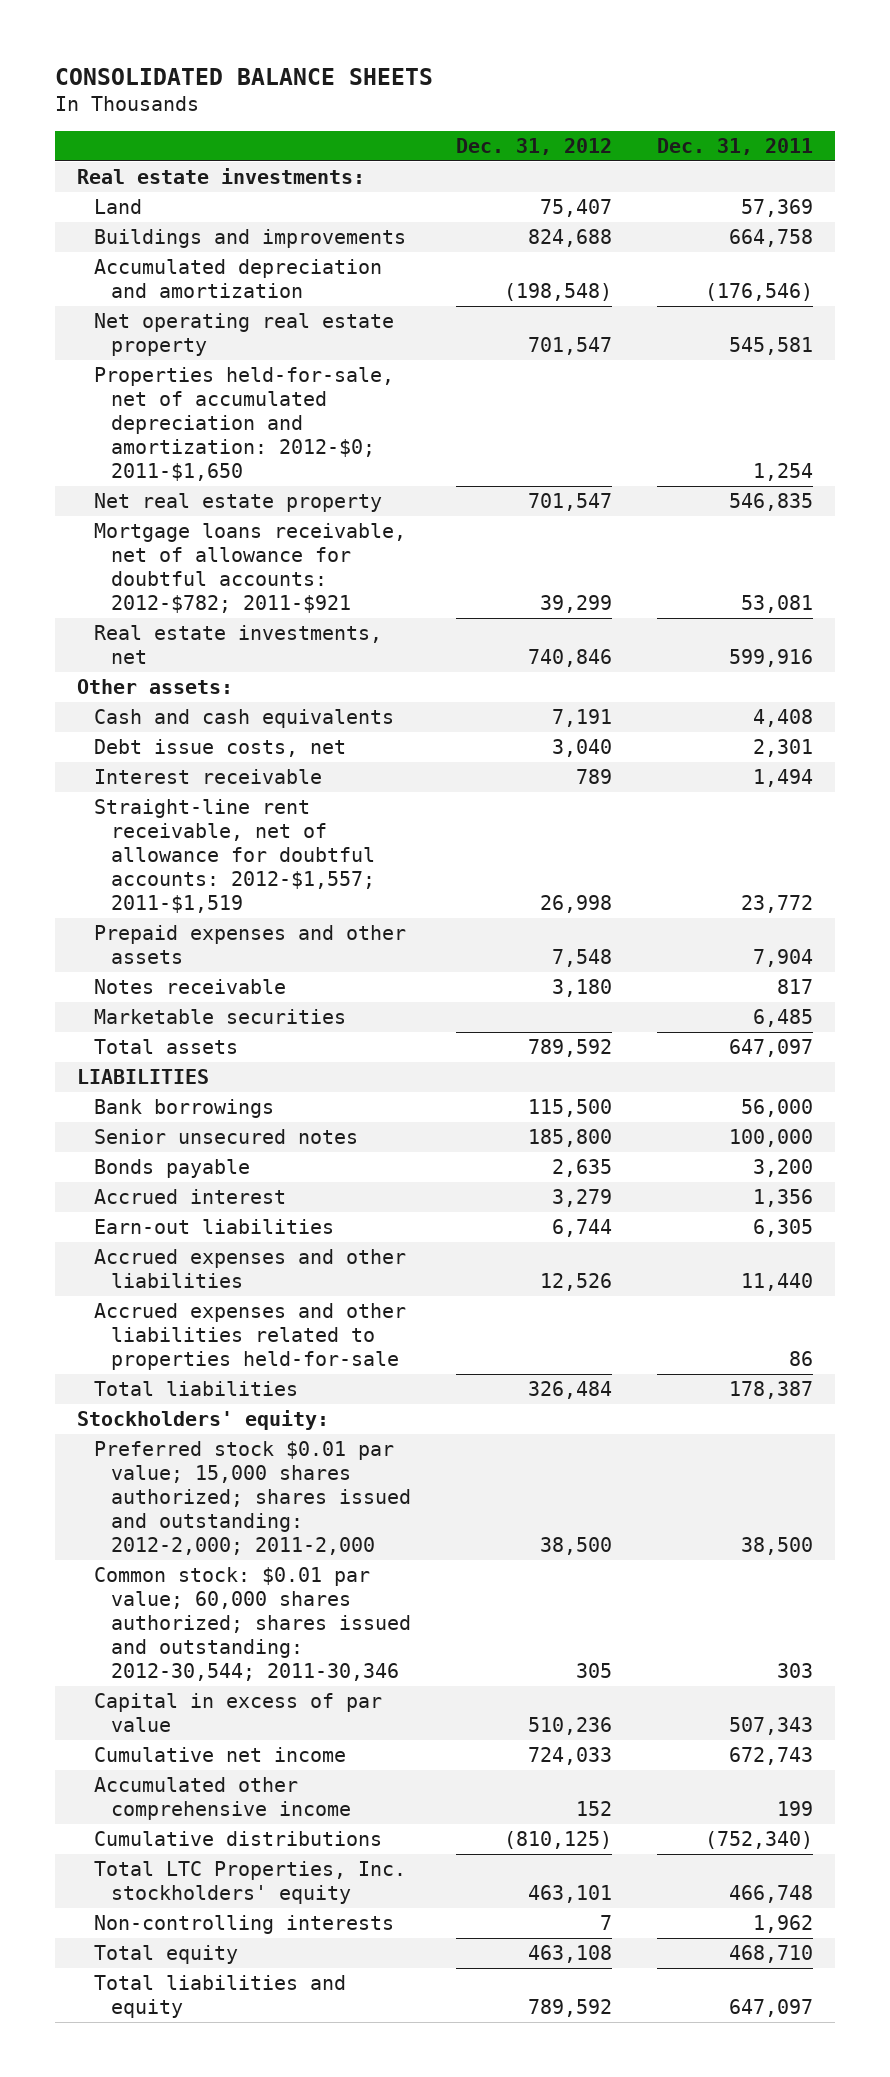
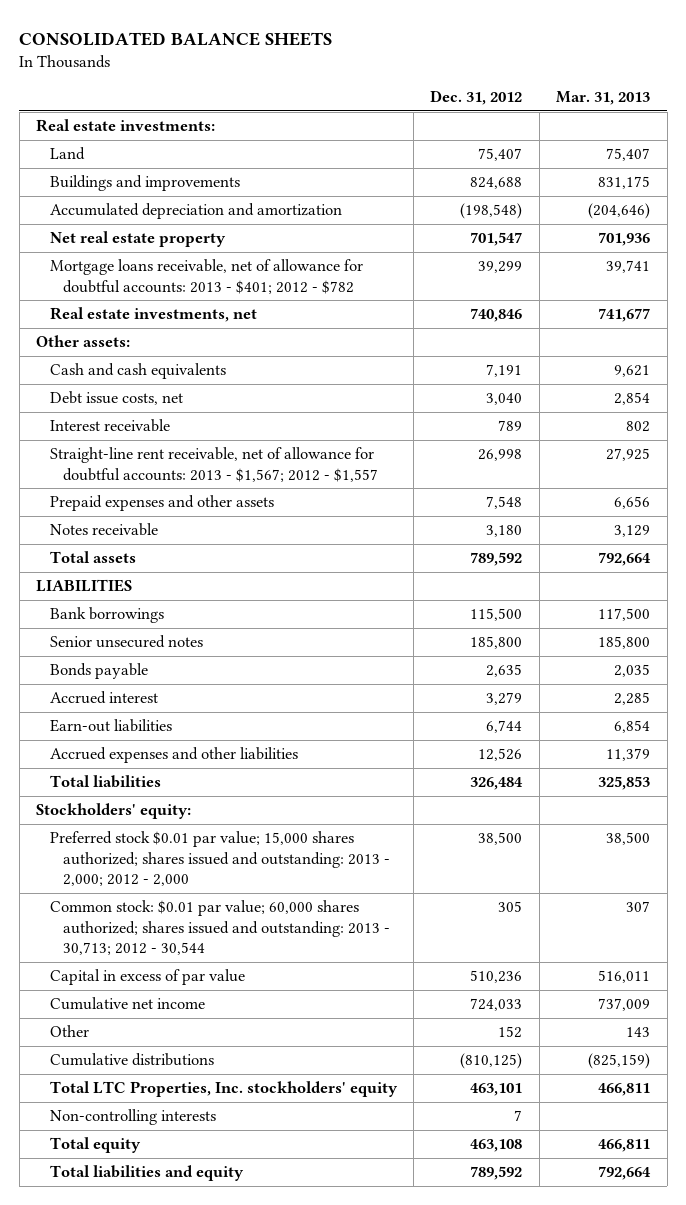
- | Dec. 31, 2012 | Dec. 31, 2011
+ | Dec. 31, 2012 | Mar. 31, 2013
- Net operating real estate property | 701,547 | 545,581
- Properties held-for-sale, net of accumulated depreciation and amortization: 2012-$0; 2011-$1,650 | | 1,254
- Mortgage loans receivable, net of allowance for doubtful accounts: 2012-$782; 2011-$921 | 39,299 | 53,081
+ Mortgage loans receivable, net of allowance for doubtful accounts: 2013 - $401; 2012 - $782 | 39,299 | 39,741
- Straight-line rent receivable, net of allowance for doubtful accounts: 2012-$1,557; 2011-$1,519 | 26,998 | 23,772
+ Straight-line rent receivable, net of allowance for doubtful accounts: 2013 - $1,567; 2012 - $1,557 | 26,998 | 27,925
- Marketable securities | | 6,485
- Accrued expenses and other liabilities related to properties held-for-sale | | 86
- Preferred stock $0.01 par value; 15,000 shares authorized; shares issued and outstanding: 2012-2,000; 2011-2,000 | 38,500 | 38,500
- Common stock: $0.01 par value; 60,000 shares authorized; shares issued and outstanding: 2012-30,544; 2011-30,346 | 305 | 303
+ Preferred stock $0.01 par value; 15,000 shares authorized; shares issued and outstanding: 2013 - 2,000; 2012 - 2,000 | 38,500 | 38,500
+ Common stock: $0.01 par value; 60,000 shares authorized; shares issued and outstanding: 2013 - 30,713; 2012 - 30,544 | 305 | 307
- Accumulated other comprehensive income | 152 | 199
+ Other | 152 | 143

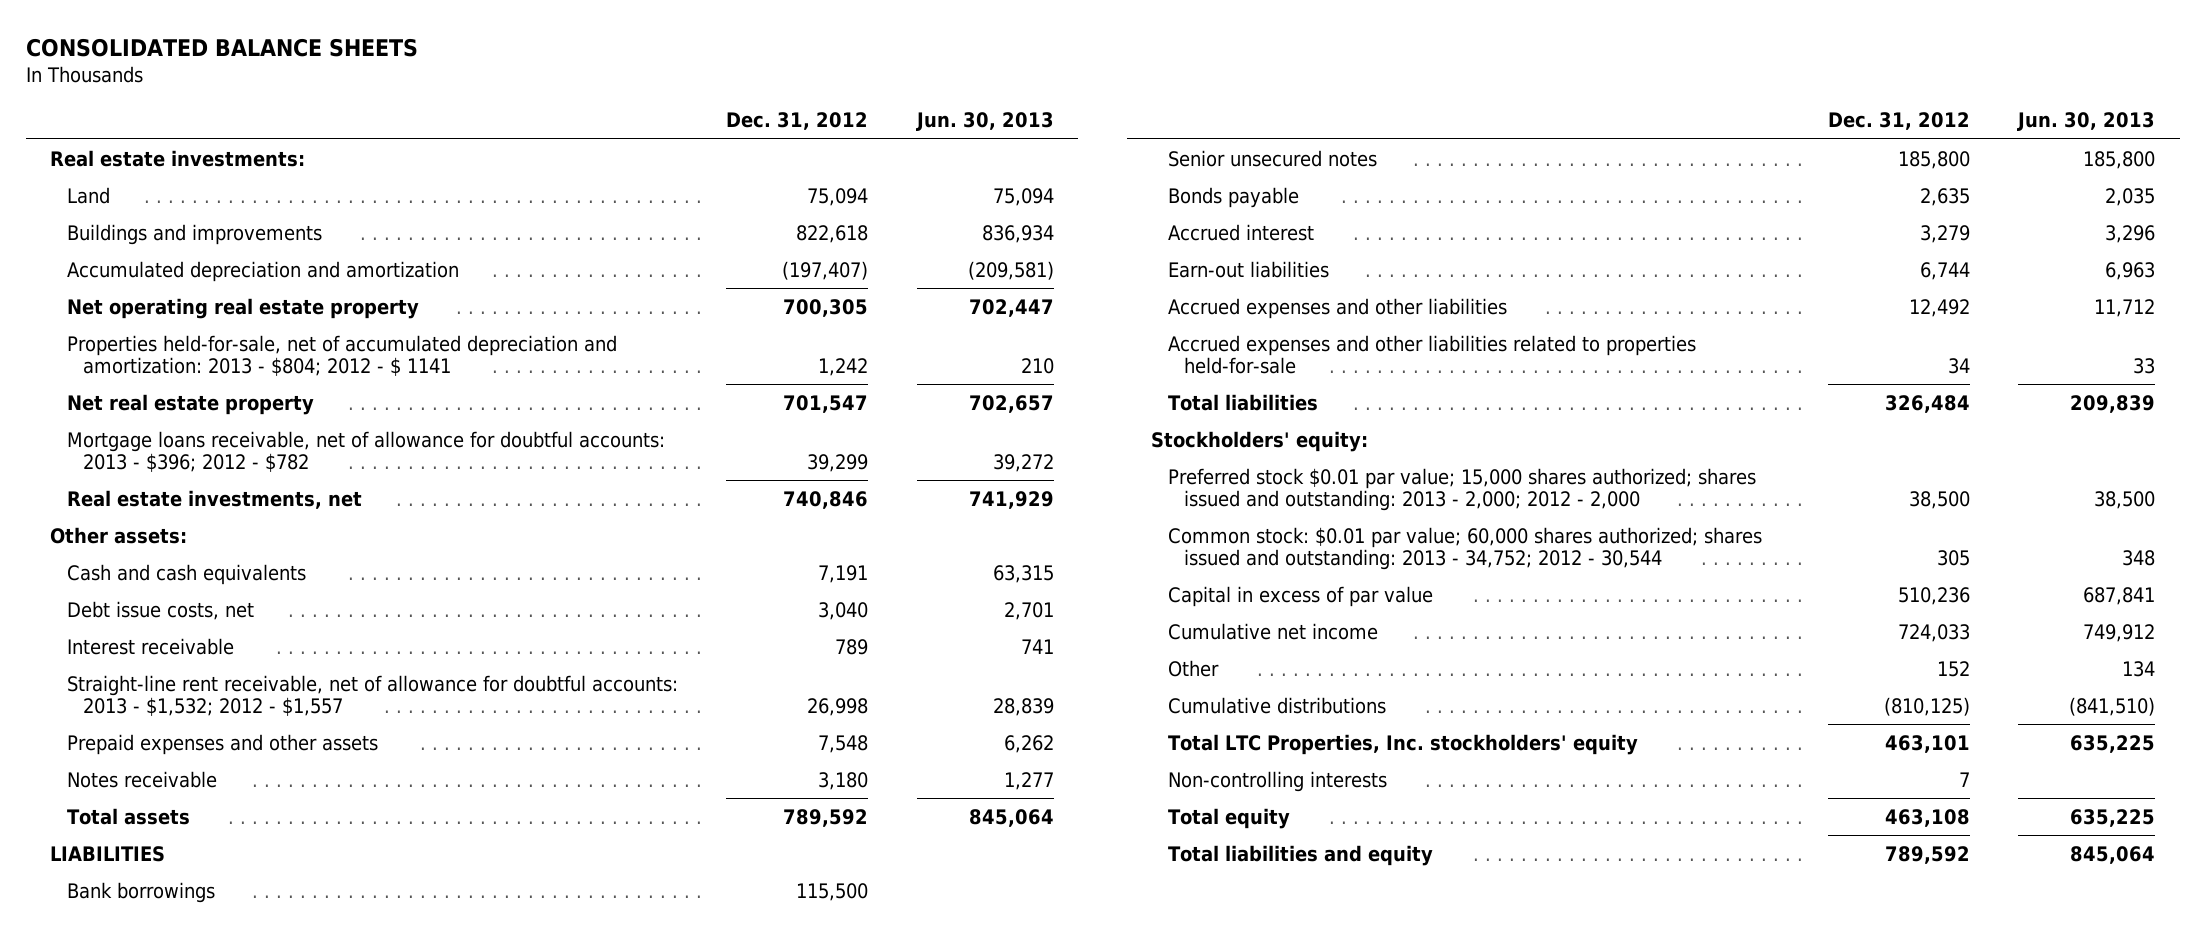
- | Dec. 31, 2012 | Mar. 31, 2013
+ | Dec. 31, 2012 | Jun. 30, 2013
- Land | 75,407 | 75,407
- Buildings and improvements | 824,688 | 831,175
- Accumulated depreciation and amortization | (198,548) | (204,646)
+ Land | 75,094 | 75,094
+ Buildings and improvements | 822,618 | 836,934
+ Accumulated depreciation and amortization | (197,407) | (209,581)
+ Net operating real estate property | 700,305 | 702,447
+ Properties held-for-sale, net of accumulated depreciation and amortization: 2013 - $804; 2012 - $ 1141 | 1,242 | 210
- Mortgage loans receivable, net of allowance for doubtful accounts: 2013 - $401; 2012 - $782 | 39,299 | 39,741
+ Mortgage loans receivable, net of allowance for doubtful accounts: 2013 - $396; 2012 - $782 | 39,299 | 39,272
- Straight-line rent receivable, net of allowance for doubtful accounts: 2013 - $1,567; 2012 - $1,557 | 26,998 | 27,925
+ Straight-line rent receivable, net of allowance for doubtful accounts: 2013 - $1,532; 2012 - $1,557 | 26,998 | 28,839
- Accrued expenses and other liabilities | 12,526 | 11,379
+ Accrued expenses and other liabilities | 12,492 | 11,712
+ Accrued expenses and other liabilities related to properties held-for-sale | 34 | 33
- Common stock: $0.01 par value; 60,000 shares authorized; shares issued and outstanding: 2013 - 30,713; 2012 - 30,544 | 305 | 307
+ Common stock: $0.01 par value; 60,000 shares authorized; shares issued and outstanding: 2013 - 34,752; 2012 - 30,544 | 305 | 348

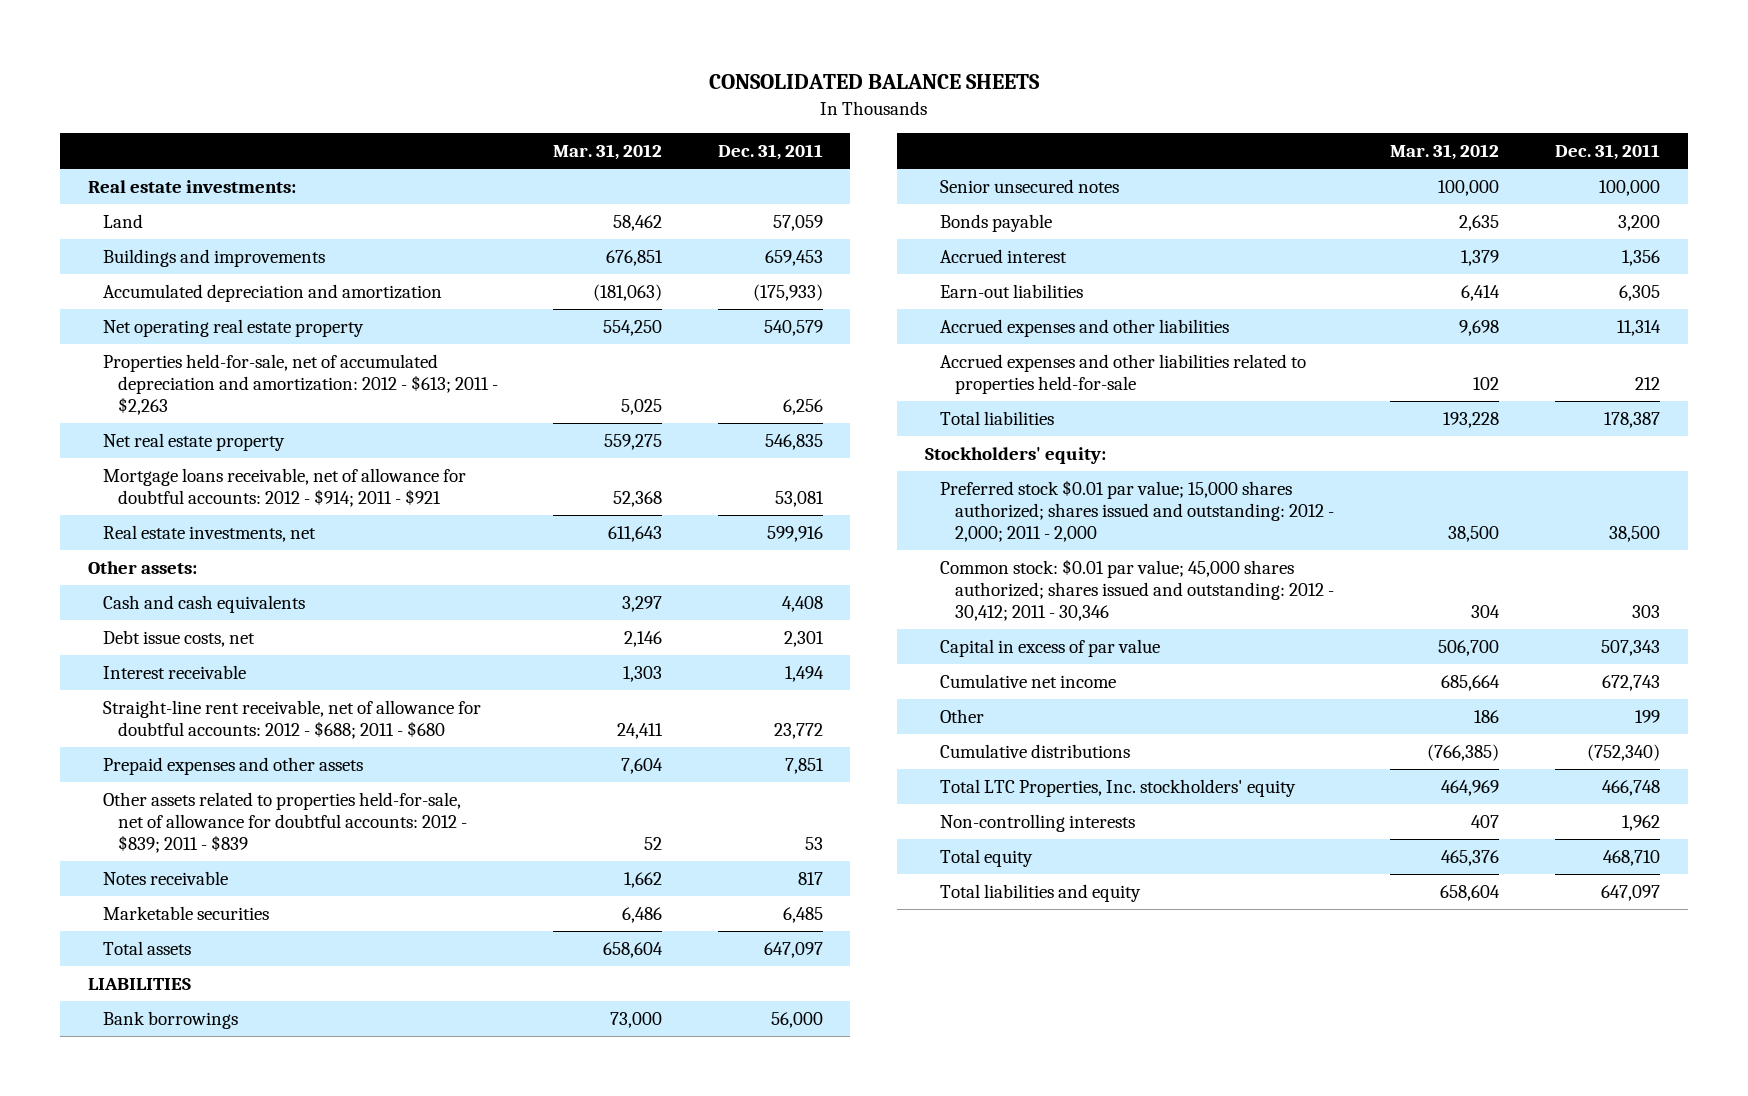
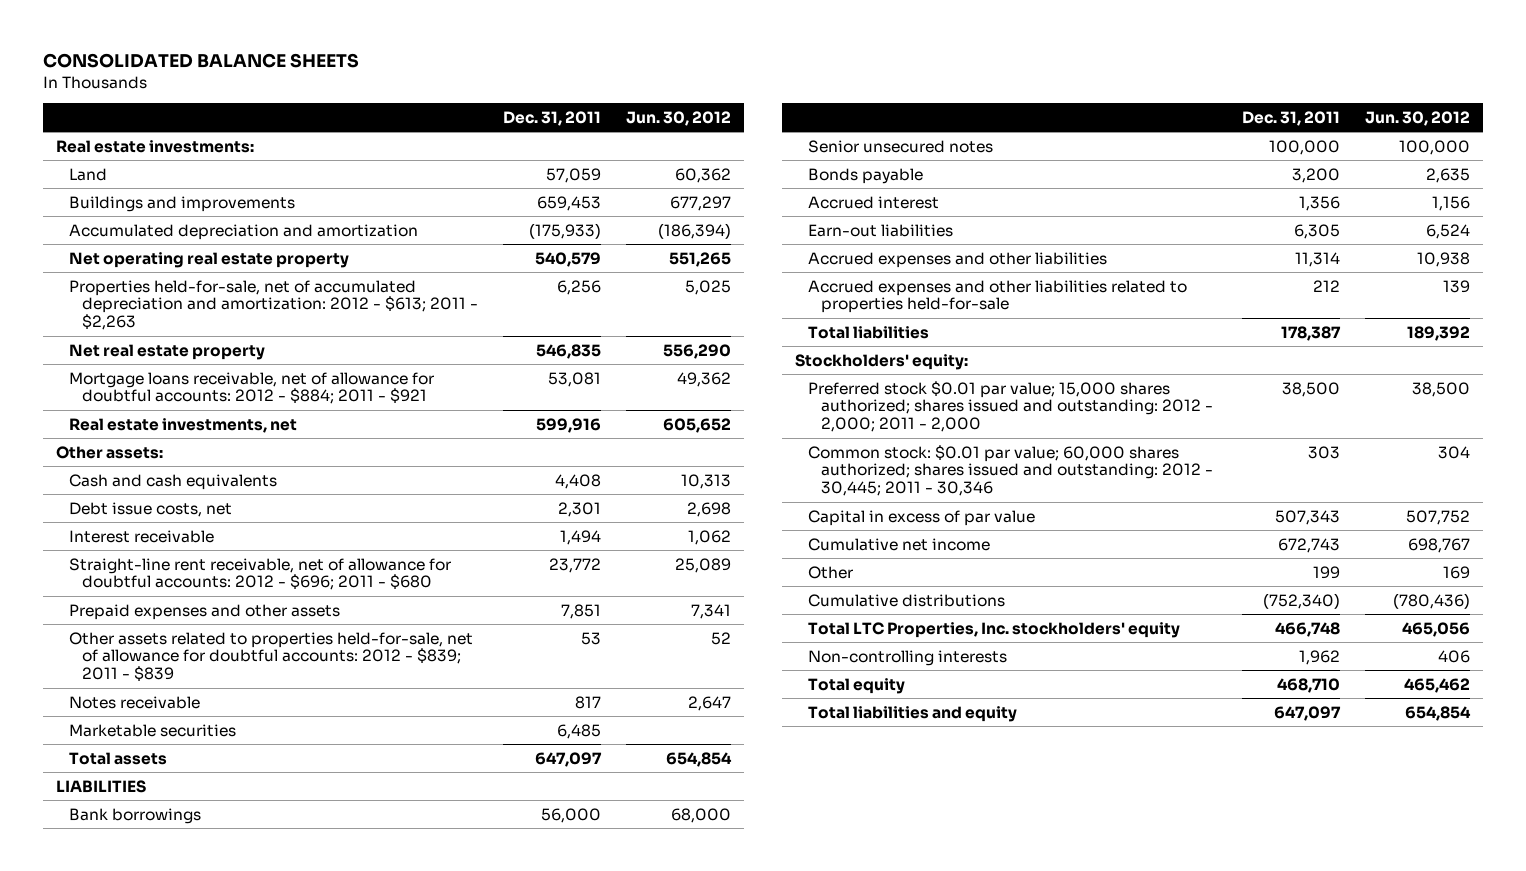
- | Mar. 31, 2012 | Dec. 31, 2011
+ | Dec. 31, 2011 | Jun. 30, 2012
- Mortgage loans receivable, net of allowance for doubtful accounts: 2012 - $914; 2011 - $921 | 52,368 | 53,081
+ Mortgage loans receivable, net of allowance for doubtful accounts: 2012 - $884; 2011 - $921 | 53,081 | 49,362
- Straight-line rent receivable, net of allowance for doubtful accounts: 2012 - $688; 2011 - $680 | 24,411 | 23,772
+ Straight-line rent receivable, net of allowance for doubtful accounts: 2012 - $696; 2011 - $680 | 23,772 | 25,089
- Common stock: $0.01 par value; 45,000 shares authorized; shares issued and outstanding: 2012 - 30,412; 2011 - 30,346 | 304 | 303
+ Common stock: $0.01 par value; 60,000 shares authorized; shares issued and outstanding: 2012 - 30,445; 2011 - 30,346 | 303 | 304

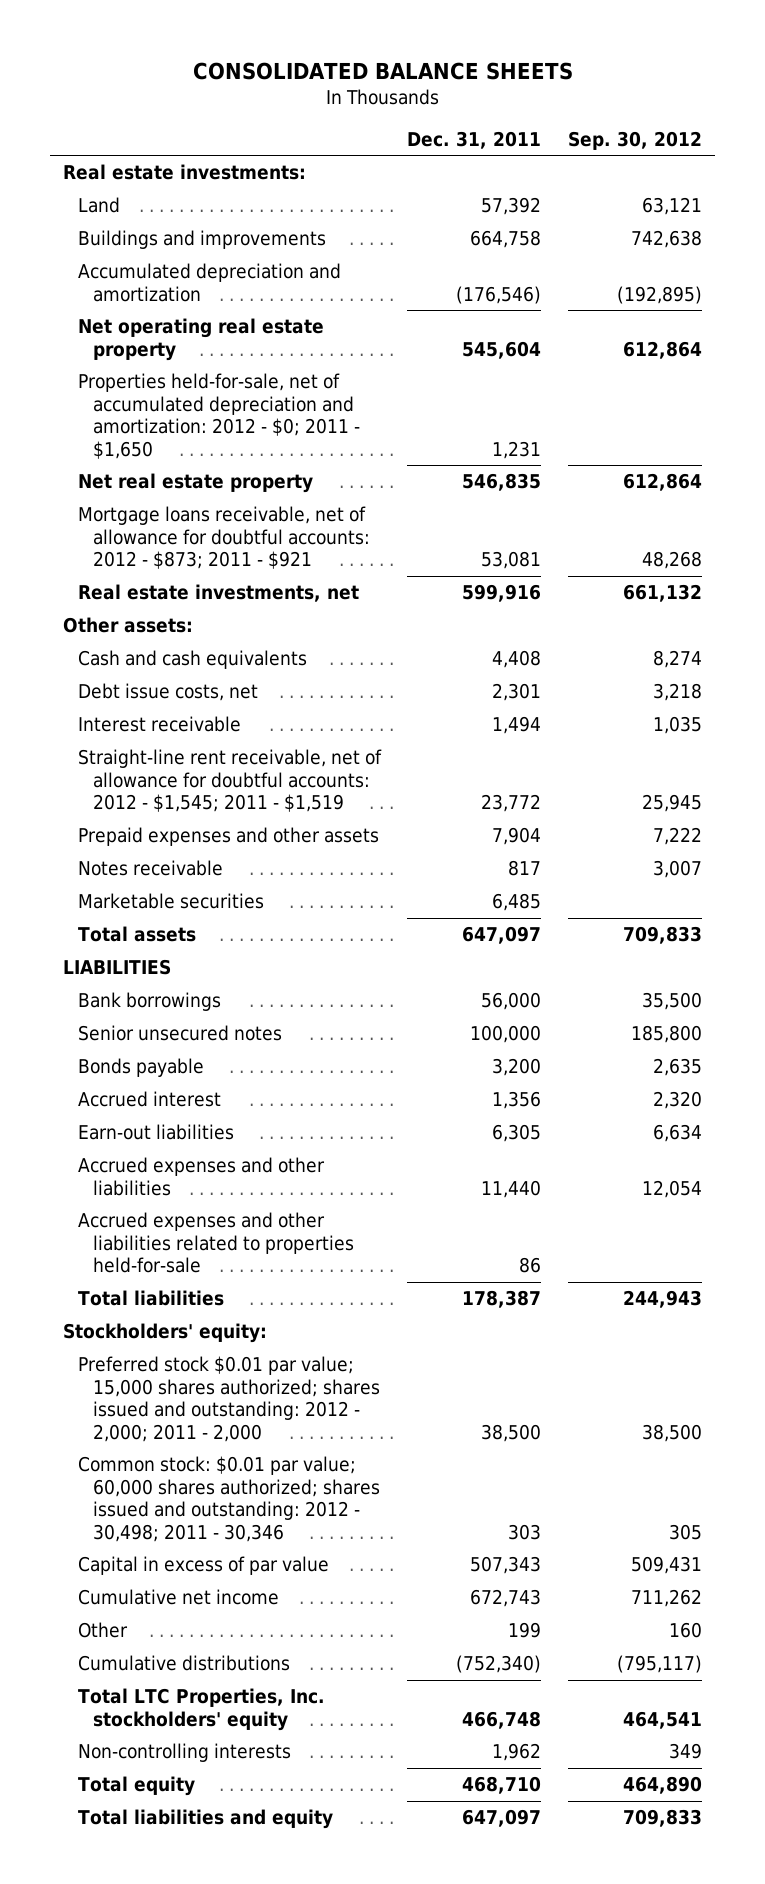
- | Dec. 31, 2011 | Jun. 30, 2012
+ | Dec. 31, 2011 | Sep. 30, 2012
- Land | 57,059 | 60,362
- Buildings and improvements | 659,453 | 677,297
- Accumulated depreciation and amortization | (175,933) | (186,394)
- Net operating real estate property | 540,579 | 551,265
- Properties held-for-sale, net of accumulated depreciation and amortization: 2012 - $613; 2011 - $2,263 | 6,256 | 5,025
+ Land | 57,392 | 63,121
+ Buildings and improvements | 664,758 | 742,638
+ Accumulated depreciation and amortization | (176,546) | (192,895)
+ Net operating real estate property | 545,604 | 612,864
+ Properties held-for-sale, net of accumulated depreciation and amortization: 2012 - $0; 2011 - $1,650 | 1,231 |
- Mortgage loans receivable, net of allowance for doubtful accounts: 2012 - $884; 2011 - $921 | 53,081 | 49,362
+ Mortgage loans receivable, net of allowance for doubtful accounts: 2012 - $873; 2011 - $921 | 53,081 | 48,268
- Straight-line rent receivable, net of allowance for doubtful accounts: 2012 - $696; 2011 - $680 | 23,772 | 25,089
- Prepaid expenses and other assets | 7,851 | 7,341
- Other assets related to properties held-for-sale, net of allowance for doubtful accounts: 2012 - $839; 2011 - $839 | 53 | 52
+ Straight-line rent receivable, net of allowance for doubtful accounts: 2012 - $1,545; 2011 - $1,519 | 23,772 | 25,945
+ Prepaid expenses and other assets | 7,904 | 7,222
- Accrued expenses and other liabilities | 11,314 | 10,938
- Accrued expenses and other liabilities related to properties held-for-sale | 212 | 139
+ Accrued expenses and other liabilities | 11,440 | 12,054
+ Accrued expenses and other liabilities related to properties held-for-sale | 86 |
- Common stock: $0.01 par value; 60,000 shares authorized; shares issued and outstanding: 2012 - 30,445; 2011 - 30,346 | 303 | 304
+ Common stock: $0.01 par value; 60,000 shares authorized; shares issued and outstanding: 2012 - 30,498; 2011 - 30,346 | 303 | 305

